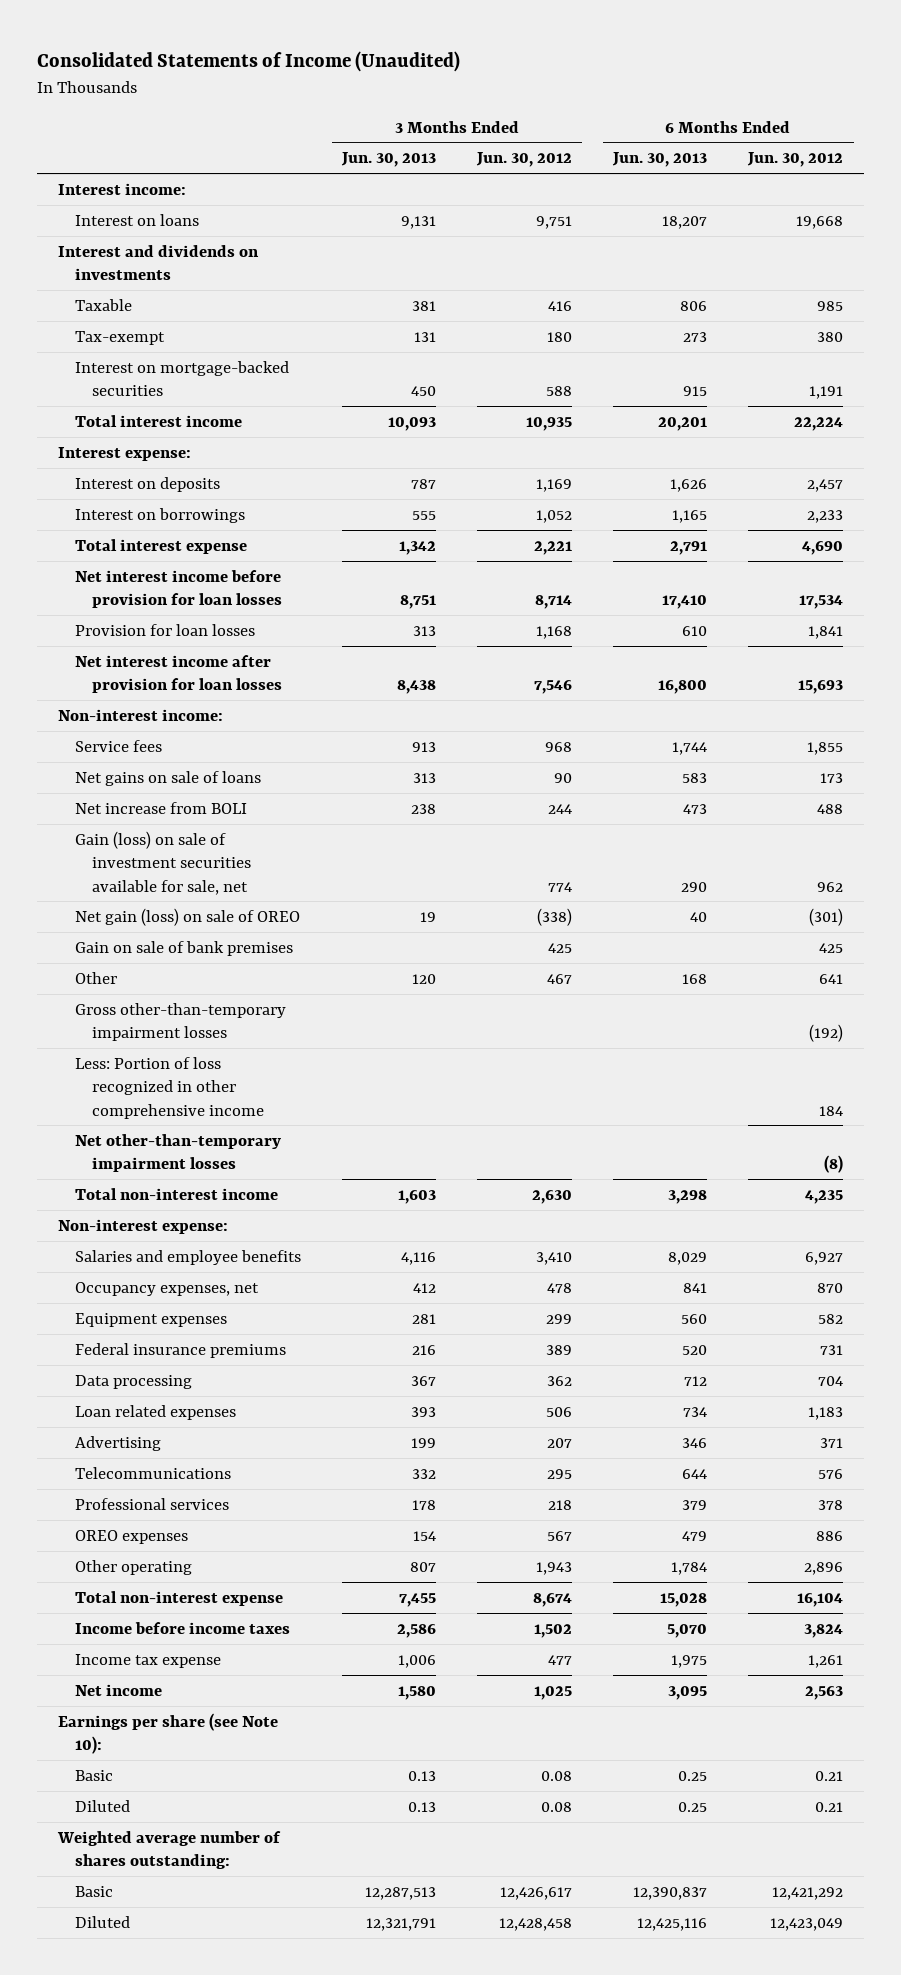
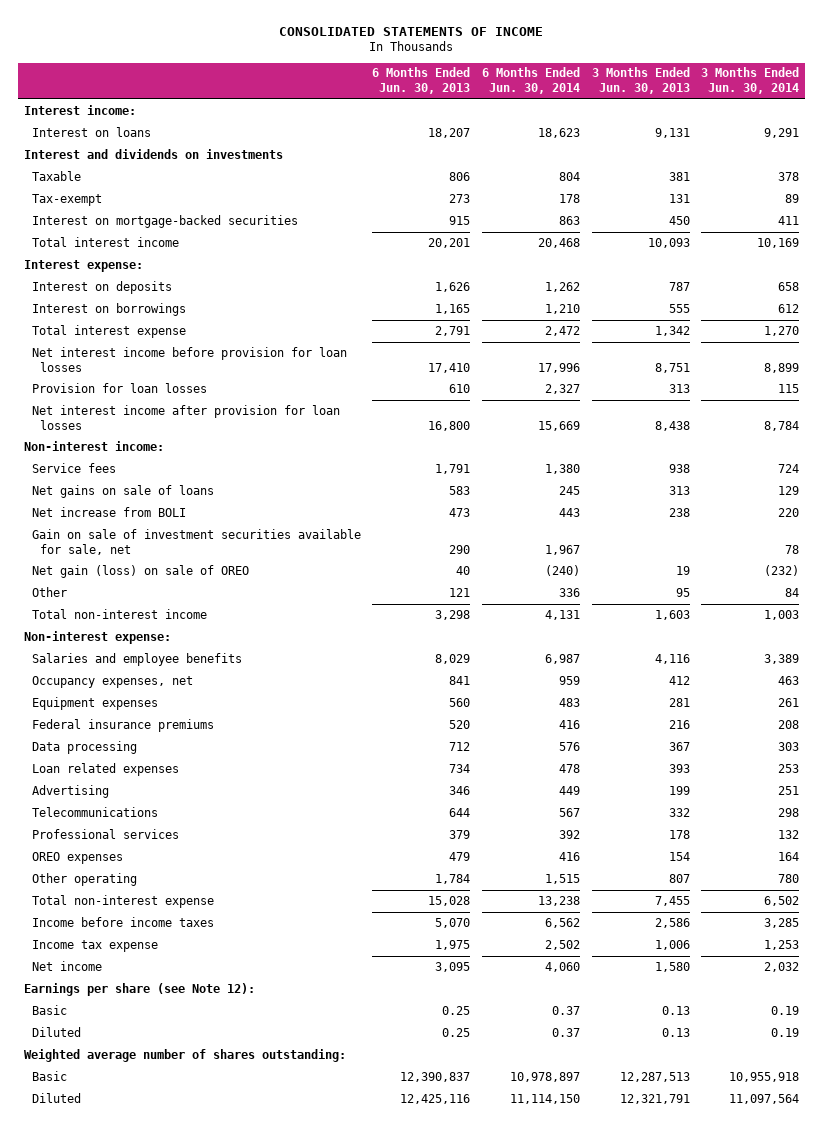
- Consolidated Statements of Income (Unaudited)
+ CONSOLIDATED STATEMENTS OF INCOME
- | 3 Months Ended Jun. 30, 2013 | 3 Months Ended Jun. 30, 2012 | 6 Months Ended Jun. 30, 2013 | 6 Months Ended Jun. 30, 2012
+ | 6 Months Ended Jun. 30, 2013 | 6 Months Ended Jun. 30, 2014 | 3 Months Ended Jun. 30, 2013 | 3 Months Ended Jun. 30, 2014
- Service fees | 913 | 968 | 1,744 | 1,855
+ Service fees | 1,791 | 1,380 | 938 | 724
- Gain (loss) on sale of investment securities available for sale, net | | 774 | 290 | 962
+ Gain on sale of investment securities available for sale, net | 290 | 1,967 | | 78
- Gain on sale of bank premises | | 425 | | 425
- Other | 120 | 467 | 168 | 641
- Gross other-than-temporary impairment losses | | | | (192)
- Less: Portion of loss recognized in other comprehensive income | | | | 184
- Net other-than-temporary impairment losses | | | | (8)
+ Other | 121 | 336 | 95 | 84
- Earnings per share (see Note 10):
+ Earnings per share (see Note 12):

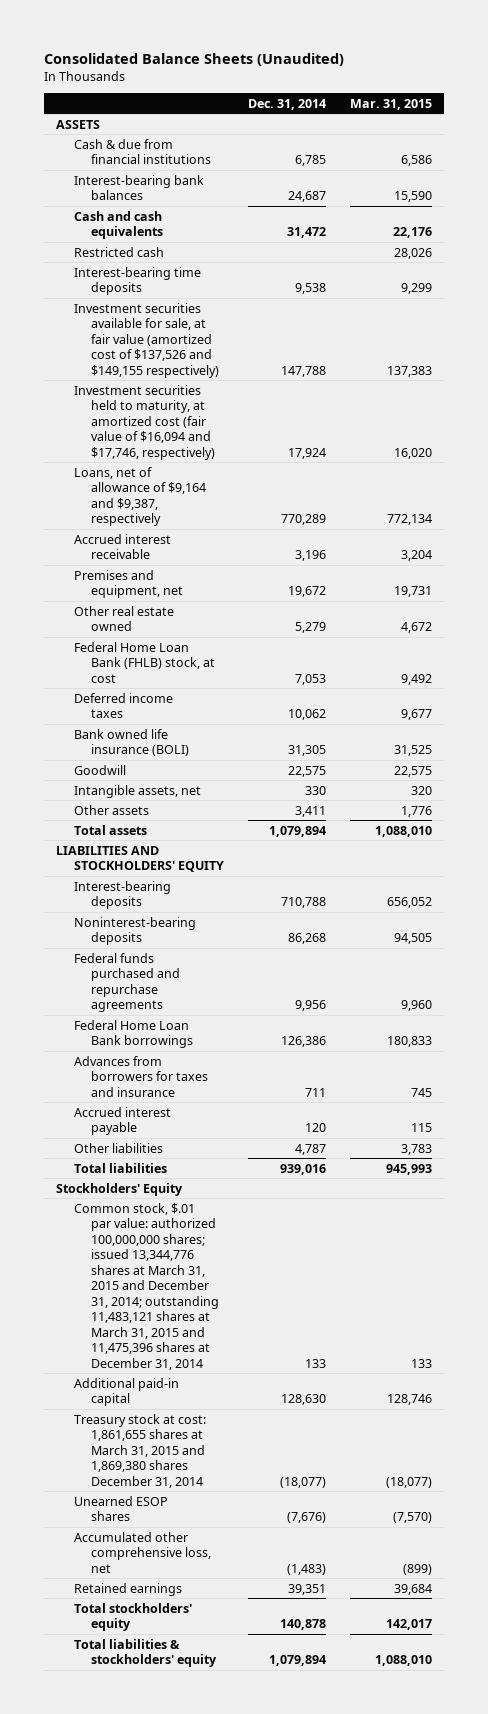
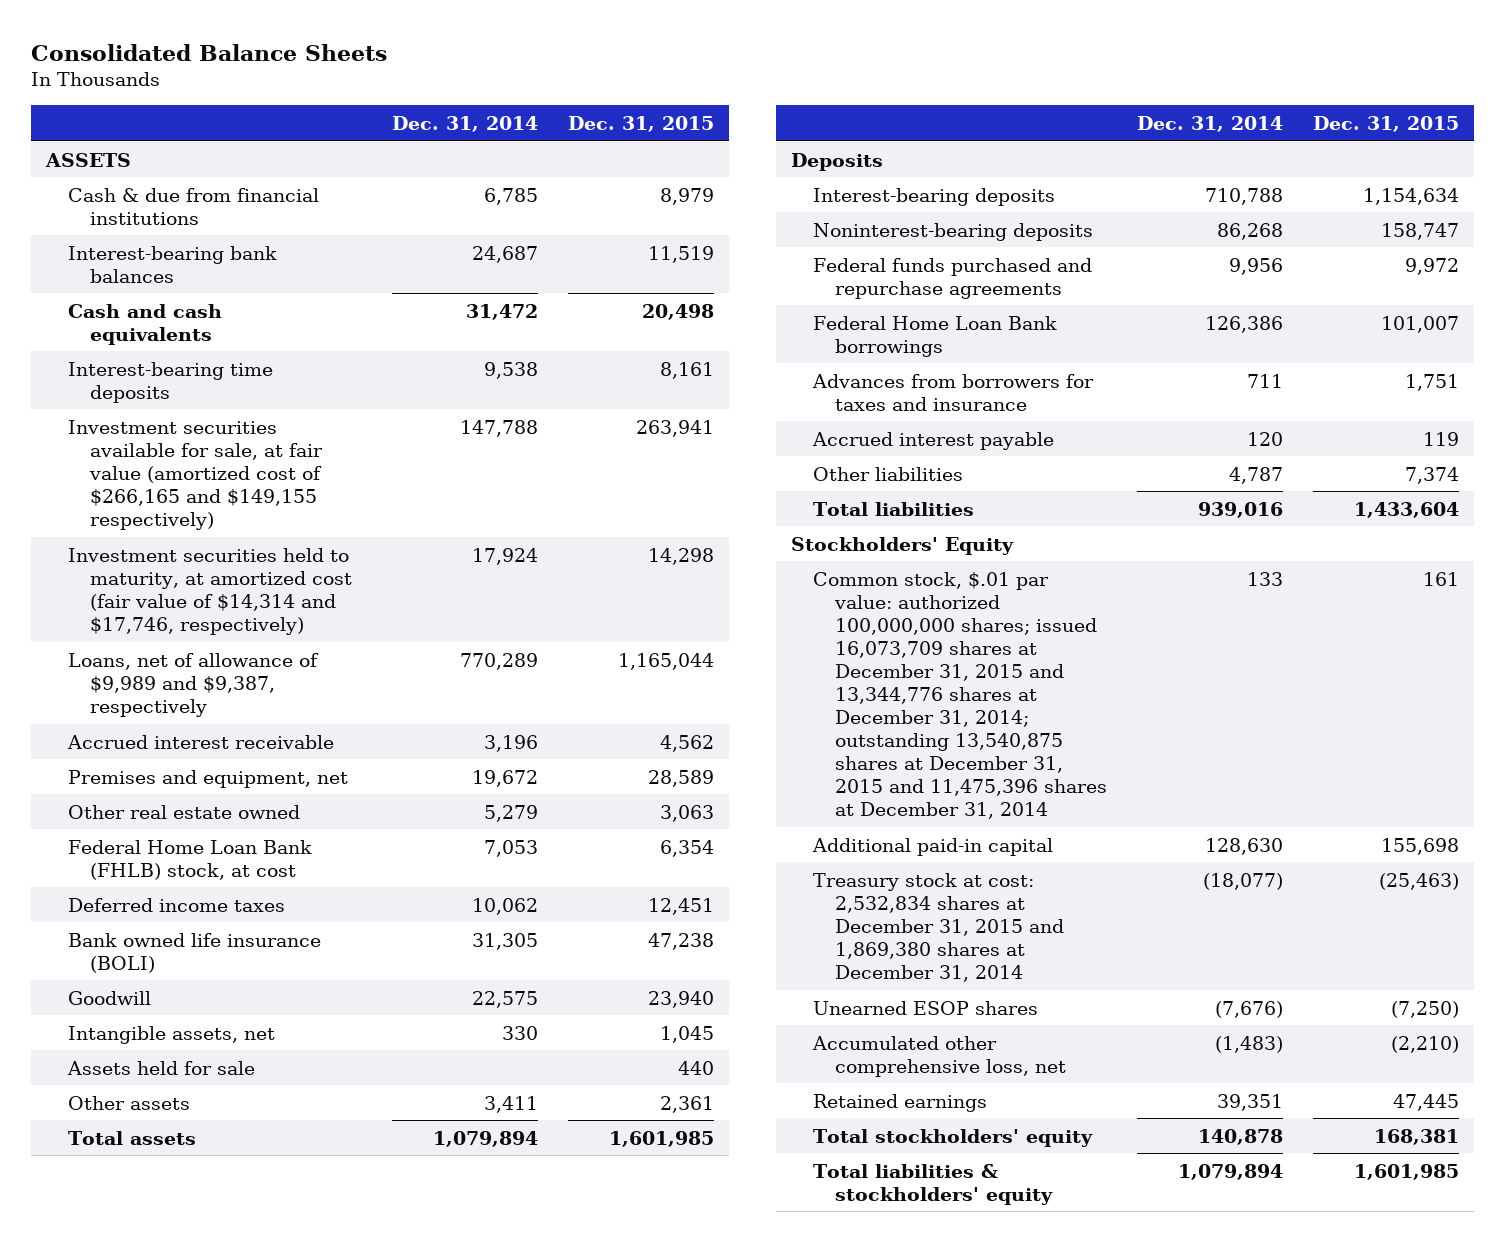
- Consolidated Balance Sheets (Unaudited)
+ Consolidated Balance Sheets
- | Dec. 31, 2014 | Mar. 31, 2015
+ | Dec. 31, 2014 | Dec. 31, 2015
- Restricted cash | | 28,026
- Investment securities available for sale, at fair value (amortized cost of $137,526 and $149,155 respectively) | 147,788 | 137,383
- Investment securities held to maturity, at amortized cost (fair value of $16,094 and $17,746, respectively) | 17,924 | 16,020
- Loans, net of allowance of $9,164 and $9,387, respectively | 770,289 | 772,134
+ Investment securities available for sale, at fair value (amortized cost of $266,165 and $149,155 respectively) | 147,788 | 263,941
+ Investment securities held to maturity, at amortized cost (fair value of $14,314 and $17,746, respectively) | 17,924 | 14,298
+ Loans, net of allowance of $9,989 and $9,387, respectively | 770,289 | 1,165,044
+ Assets held for sale | | 440
- LIABILITIES AND STOCKHOLDERS' EQUITY
+ Deposits
- Common stock, $.01 par value: authorized 100,000,000 shares; issued 13,344,776 shares at March 31, 2015 and December 31, 2014; outstanding 11,483,121 shares at March 31, 2015 and 11,475,396 shares at December 31, 2014 | 133 | 133
+ Common stock, $.01 par value: authorized 100,000,000 shares; issued 16,073,709 shares at December 31, 2015 and 13,344,776 shares at December 31, 2014; outstanding 13,540,875 shares at December 31, 2015 and 11,475,396 shares at December 31, 2014 | 133 | 161
- Treasury stock at cost: 1,861,655 shares at March 31, 2015 and 1,869,380 shares December 31, 2014 | (18,077) | (18,077)
+ Treasury stock at cost: 2,532,834 shares at December 31, 2015 and 1,869,380 shares at December 31, 2014 | (18,077) | (25,463)

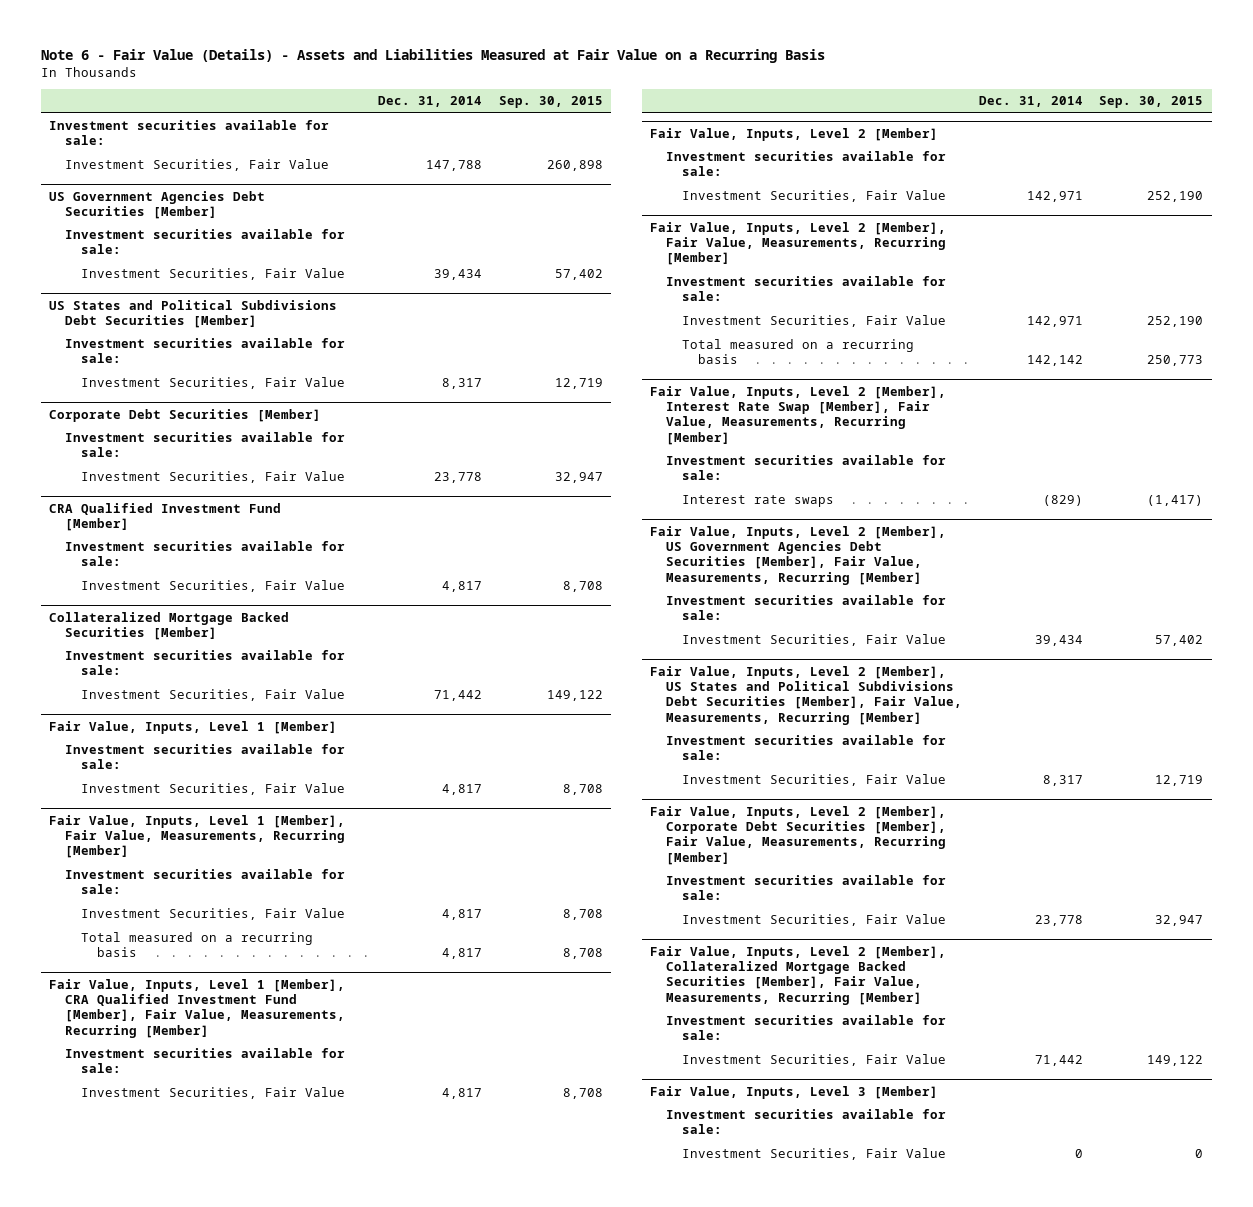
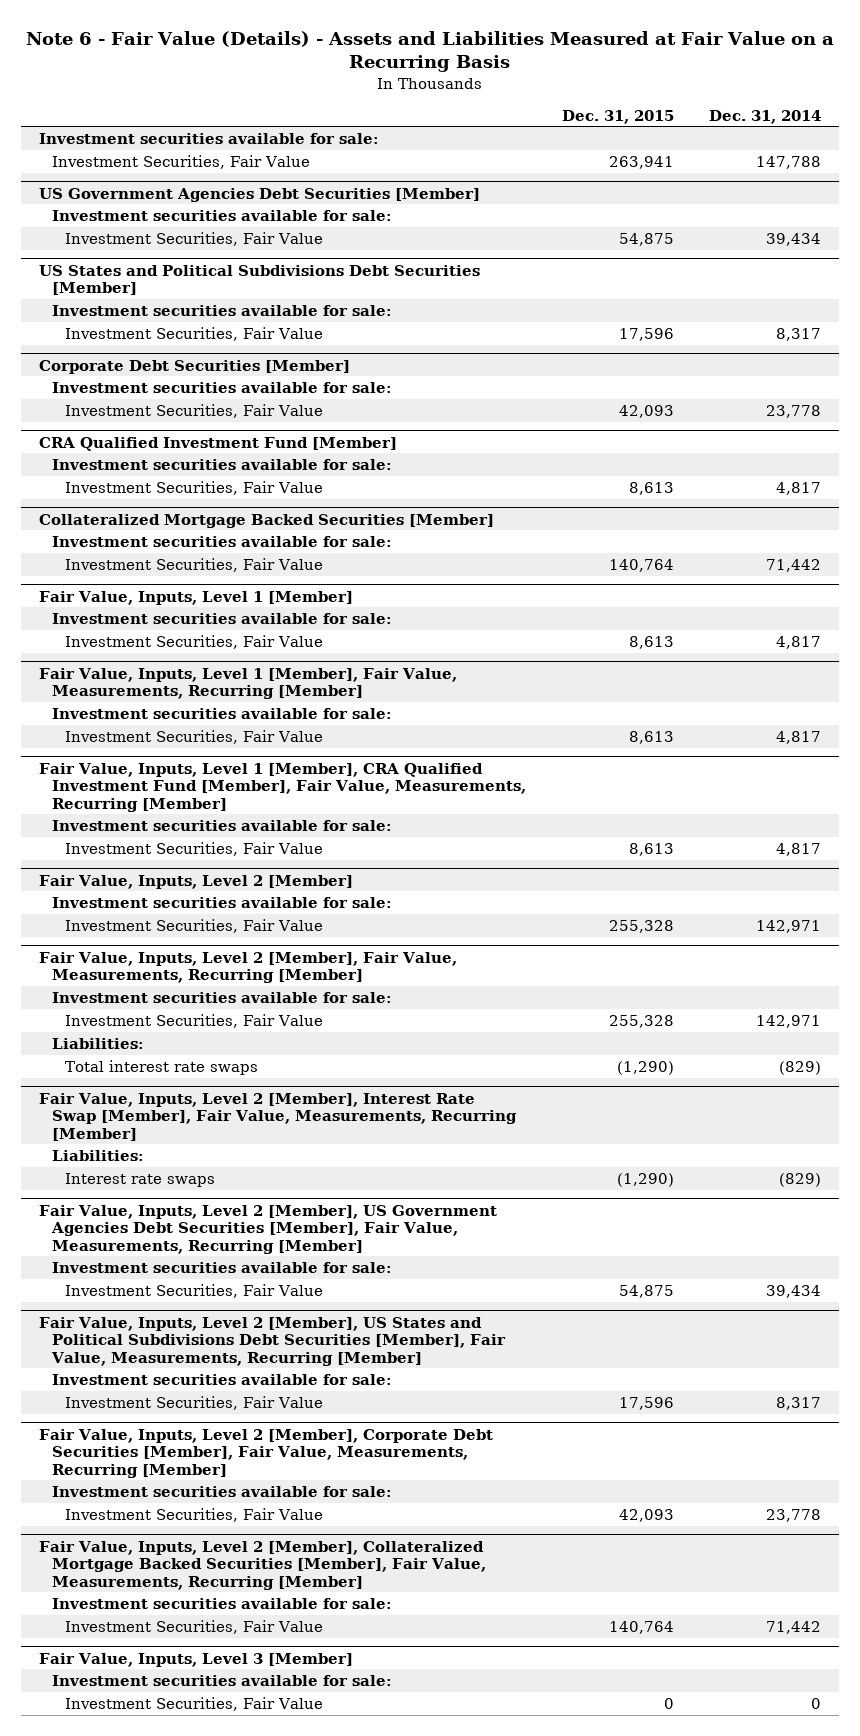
- | Dec. 31, 2014 | Sep. 30, 2015
+ | Dec. 31, 2015 | Dec. 31, 2014
@ Fair Value, Inputs, Level 1 [Member], Fair Value, Measurements, Recurring [Member]
- Total measured on a recurring basis | 4,817 | 8,708
@ Fair Value, Inputs, Level 2 [Member], Fair Value, Measurements, Recurring [Member]
- Total measured on a recurring basis | 142,142 | 250,773
+ Liabilities:
+ Total interest rate swaps | (1,290) | (829)
@ Fair Value, Inputs, Level 2 [Member], Interest Rate Swap [Member], Fair Value, Measurements, Recurring [Member]
- Investment securities available for sale:
+ Liabilities:

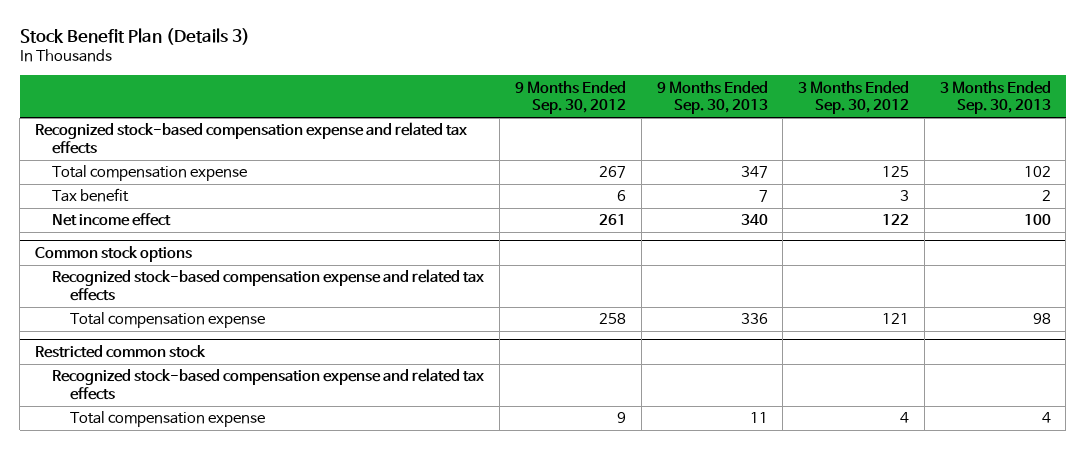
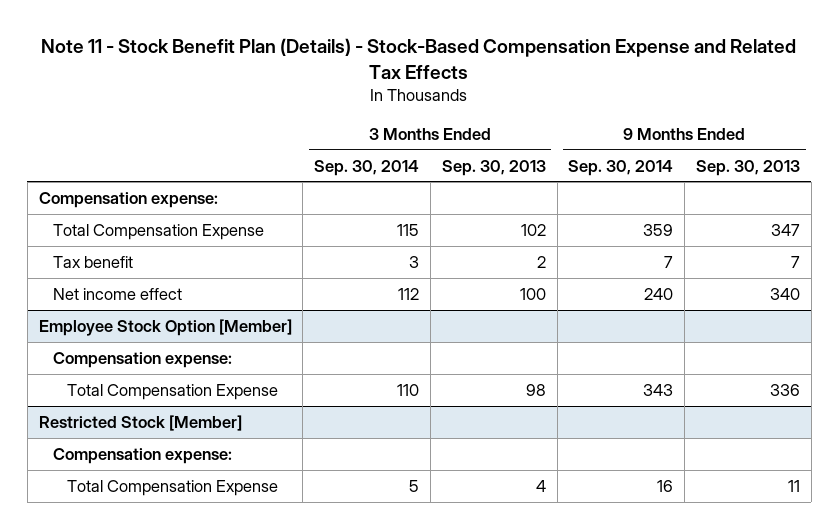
- Stock Benefit Plan (Details 3)
+ Note 11 - Stock Benefit Plan (Details) - Stock-Based Compensation Expense and Related Tax Effects
- | 9 Months Ended Sep. 30, 2012 | 9 Months Ended Sep. 30, 2013 | 3 Months Ended Sep. 30, 2012 | 3 Months Ended Sep. 30, 2013
+ | 3 Months Ended Sep. 30, 2014 | 3 Months Ended Sep. 30, 2013 | 9 Months Ended Sep. 30, 2014 | 9 Months Ended Sep. 30, 2013
- Recognized stock-based compensation expense and related tax effects
- Total compensation expense | 267 | 347 | 125 | 102
+ Compensation expense:
+ Total Compensation Expense | 115 | 102 | 359 | 347
- Common stock options
- Recognized stock-based compensation expense and related tax effects
- Total compensation expense | 258 | 336 | 121 | 98
- Restricted common stock
- Recognized stock-based compensation expense and related tax effects
- Total compensation expense | 9 | 11 | 4 | 4
+ Employee Stock Option [Member]
+ Compensation expense:
+ Total Compensation Expense | 110 | 98 | 343 | 336
+ Restricted Stock [Member]
+ Compensation expense:
+ Total Compensation Expense | 5 | 4 | 16 | 11

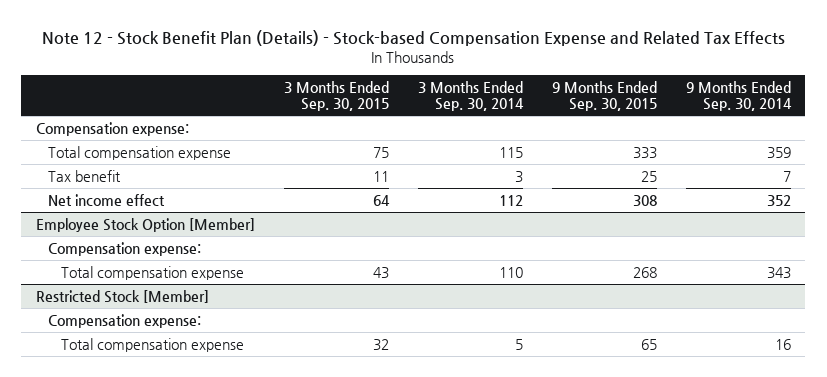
- Note 11 - Stock Benefit Plan (Details) - Stock-Based Compensation Expense and Related Tax Effects
+ Note 12 - Stock Benefit Plan (Details) - Stock-based Compensation Expense and Related Tax Effects
- | 3 Months Ended Sep. 30, 2014 | 3 Months Ended Sep. 30, 2013 | 9 Months Ended Sep. 30, 2014 | 9 Months Ended Sep. 30, 2013
+ | 3 Months Ended Sep. 30, 2015 | 3 Months Ended Sep. 30, 2014 | 9 Months Ended Sep. 30, 2015 | 9 Months Ended Sep. 30, 2014
- Total Compensation Expense | 115 | 102 | 359 | 347
+ Total compensation expense | 75 | 115 | 333 | 359
- Net income effect | 112 | 100 | 240 | 340
+ Net income effect | 64 | 112 | 308 | 352
@ Employee Stock Option [Member]
- Total Compensation Expense | 110 | 98 | 343 | 336
+ Total compensation expense | 43 | 110 | 268 | 343
@ Restricted Stock [Member]
- Total Compensation Expense | 5 | 4 | 16 | 11
+ Total compensation expense | 32 | 5 | 65 | 16

